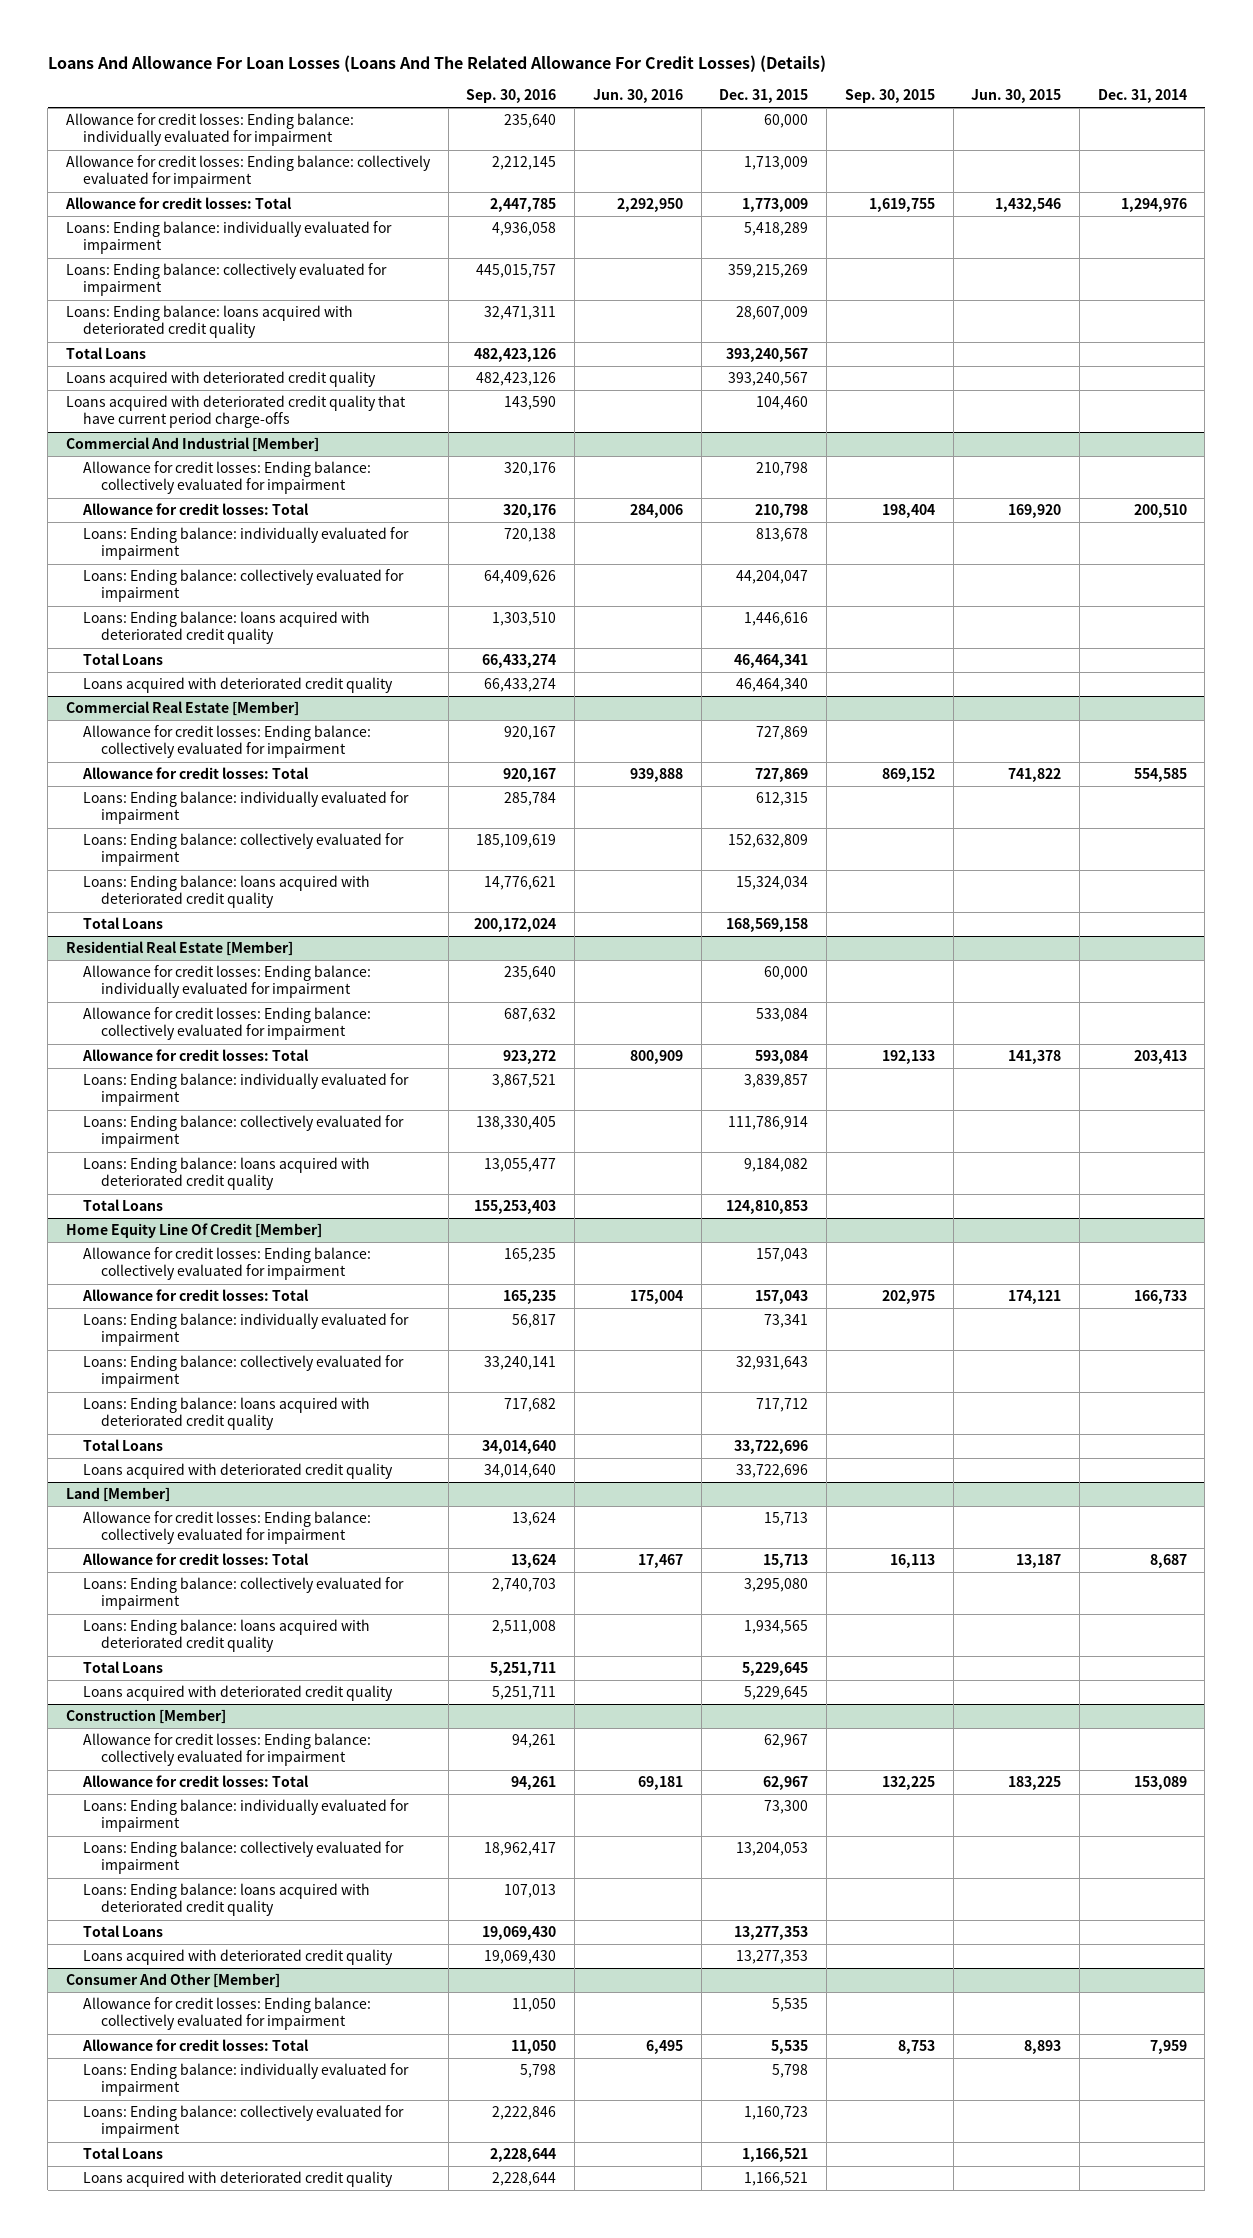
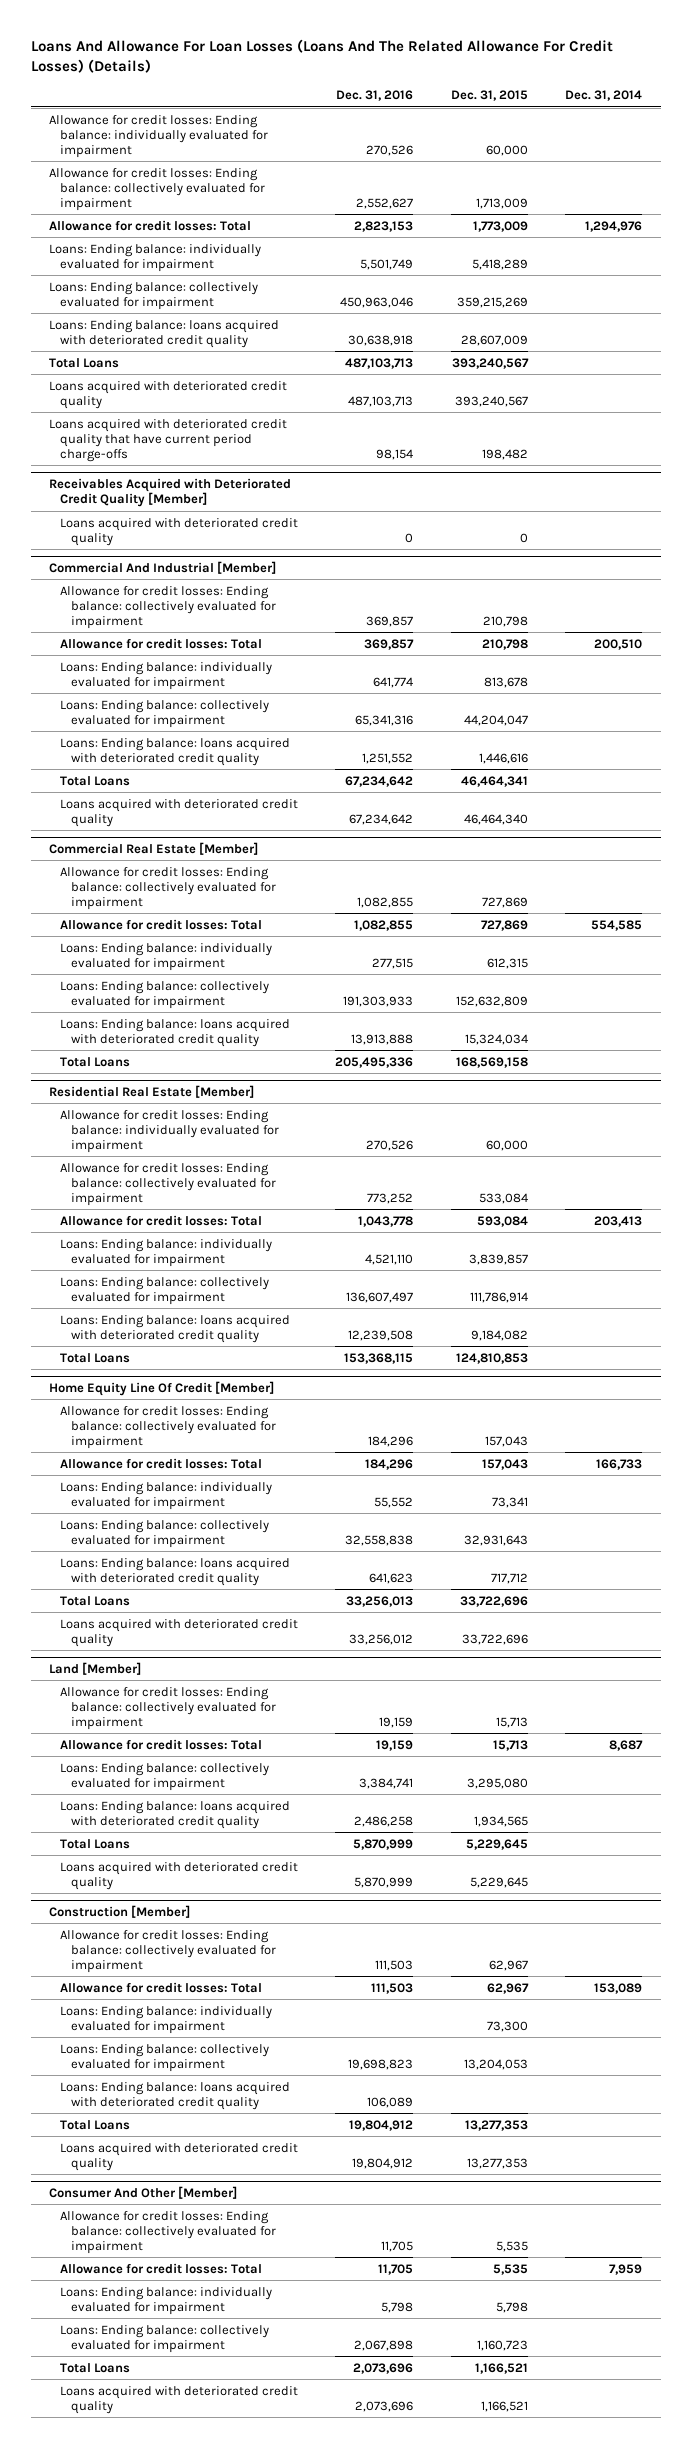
- | Sep. 30, 2016 | Jun. 30, 2016 | Dec. 31, 2015 | Sep. 30, 2015 | Jun. 30, 2015 | Dec. 31, 2014
+ | Dec. 31, 2016 | Dec. 31, 2015 | Dec. 31, 2014
- Loans acquired with deteriorated credit quality that have current period charge-offs | 143,590 | | 104,460 | | |
+ Loans acquired with deteriorated credit quality that have current period charge-offs | 98,154 | 198,482 |
+ Receivables Acquired with Deteriorated Credit Quality [Member]
+ Loans acquired with deteriorated credit quality | 0 | 0 |

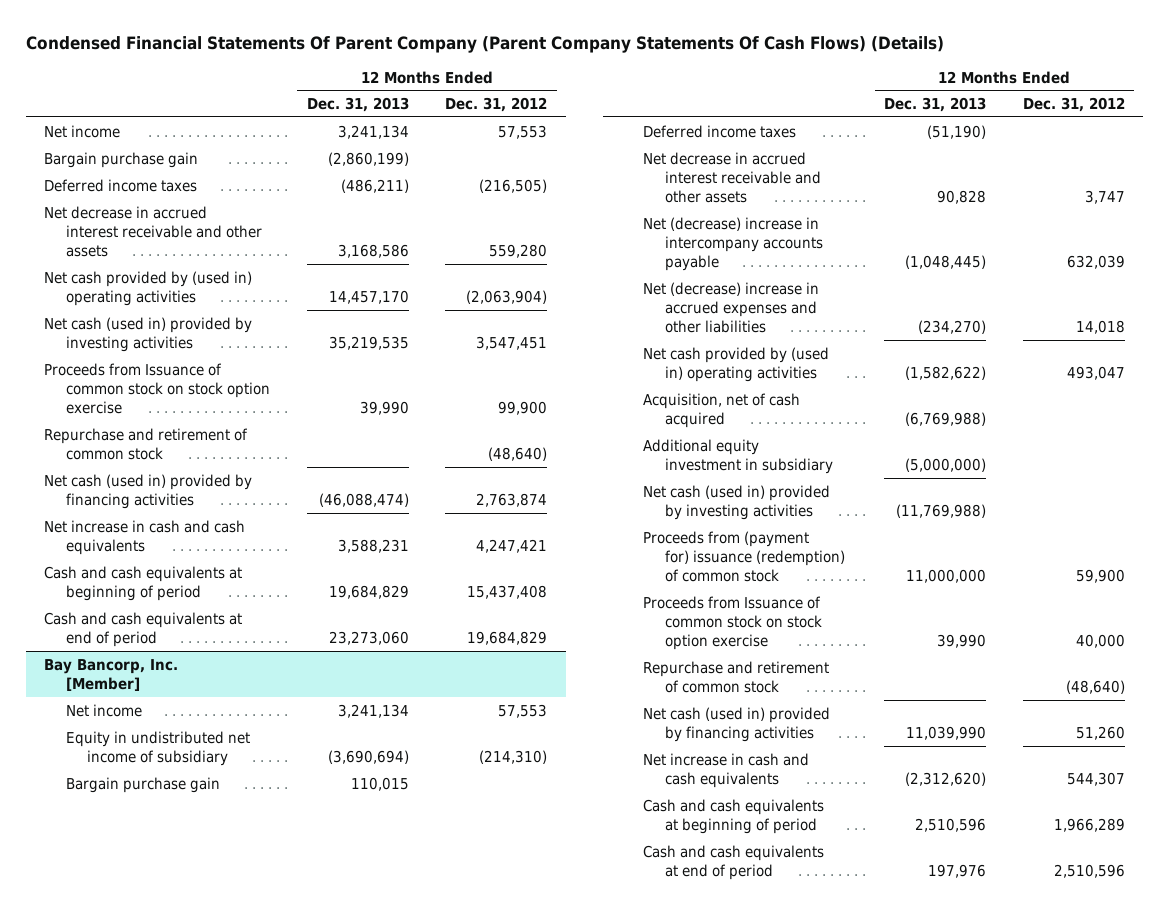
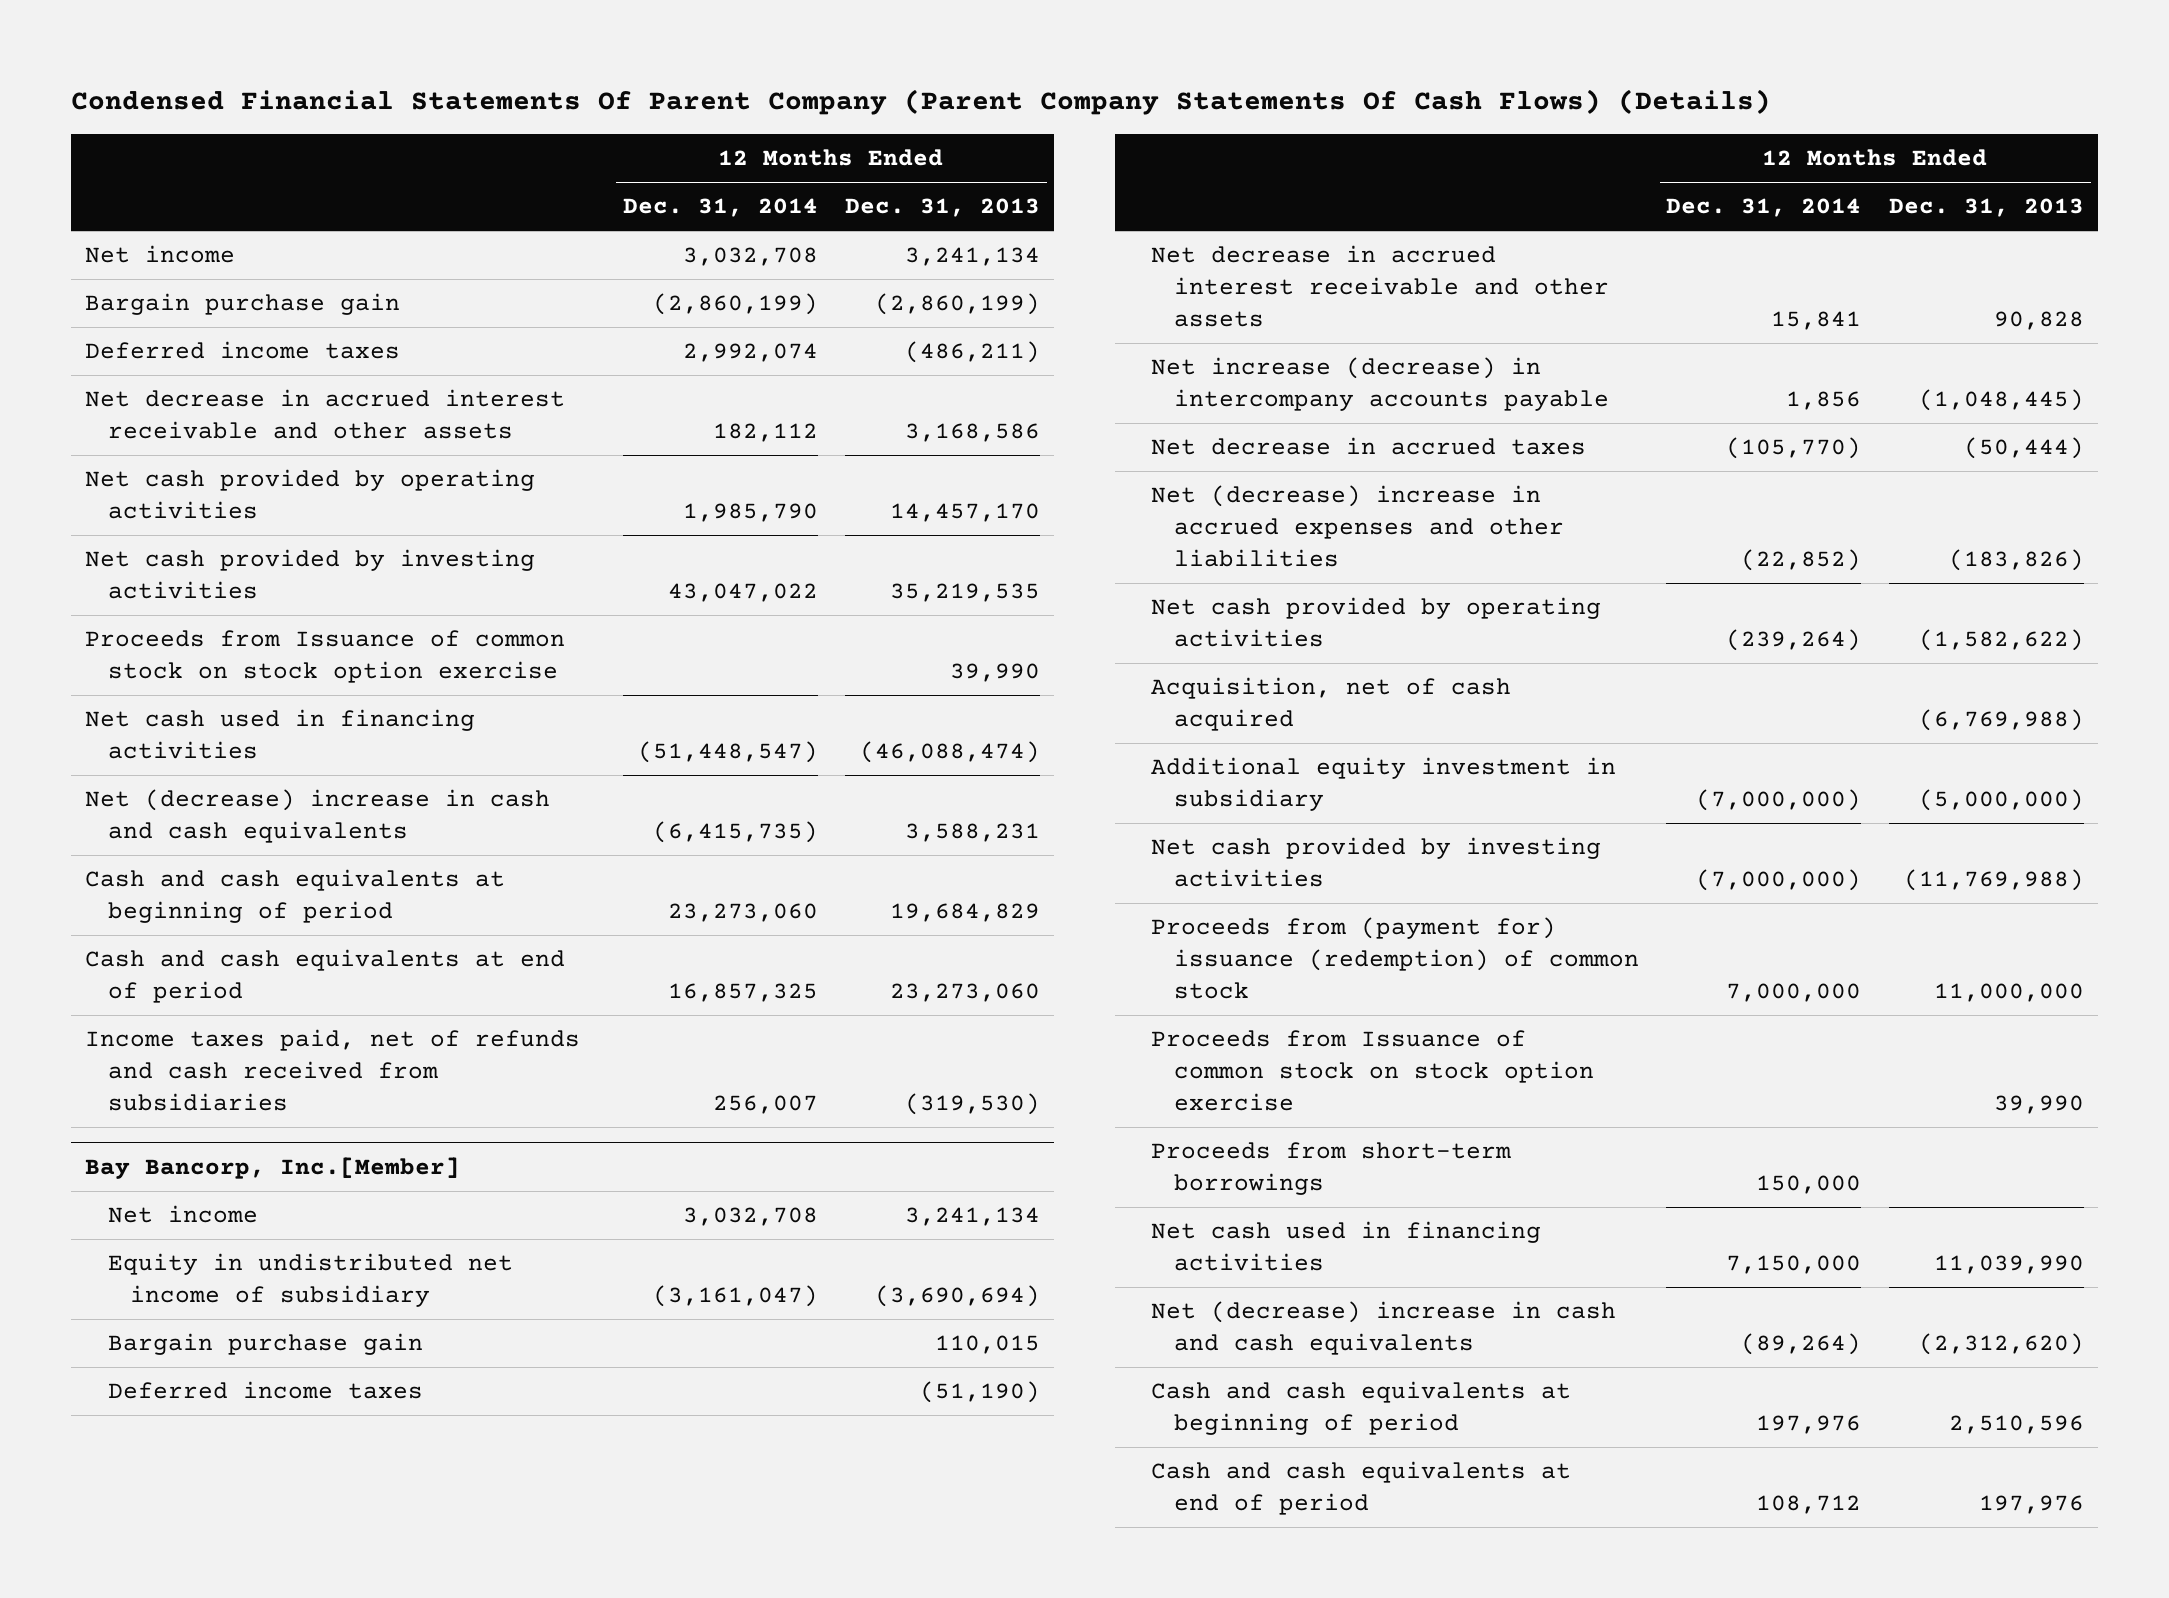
- | 12 Months Ended Dec. 31, 2013 | 12 Months Ended Dec. 31, 2012
+ | 12 Months Ended Dec. 31, 2014 | 12 Months Ended Dec. 31, 2013
- Net cash provided by (used in) operating activities | 14,457,170 | (2,063,904)
- Net cash (used in) provided by investing activities | 35,219,535 | 3,547,451
+ Net cash provided by operating activities | 1,985,790 | 14,457,170
+ Net cash provided by investing activities | 43,047,022 | 35,219,535
- Repurchase and retirement of common stock | | (48,640)
- Net cash (used in) provided by financing activities | (46,088,474) | 2,763,874
- Net increase in cash and cash equivalents | 3,588,231 | 4,247,421
+ Net cash used in financing activities | (51,448,547) | (46,088,474)
+ Net (decrease) increase in cash and cash equivalents | (6,415,735) | 3,588,231
- Bay Bancorp, Inc. [Member]
+ Income taxes paid, net of refunds and cash received from subsidiaries | 256,007 | (319,530)
+ Bay Bancorp, Inc.[Member]
- Net (decrease) increase in intercompany accounts payable | (1,048,445) | 632,039
- Net (decrease) increase in accrued expenses and other liabilities | (234,270) | 14,018
- Net cash provided by (used in) operating activities | (1,582,622) | 493,047
+ Net increase (decrease) in intercompany accounts payable | 1,856 | (1,048,445)
+ Net decrease in accrued taxes | (105,770) | (50,444)
+ Net (decrease) increase in accrued expenses and other liabilities | (22,852) | (183,826)
+ Net cash provided by operating activities | (239,264) | (1,582,622)
- Net cash (used in) provided by investing activities | (11,769,988) |
+ Net cash provided by investing activities | (7,000,000) | (11,769,988)
- Repurchase and retirement of common stock | | (48,640)
- Net cash (used in) provided by financing activities | 11,039,990 | 51,260
- Net increase in cash and cash equivalents | (2,312,620) | 544,307
+ Proceeds from short-term borrowings | 150,000 |
+ Net cash used in financing activities | 7,150,000 | 11,039,990
+ Net (decrease) increase in cash and cash equivalents | (89,264) | (2,312,620)

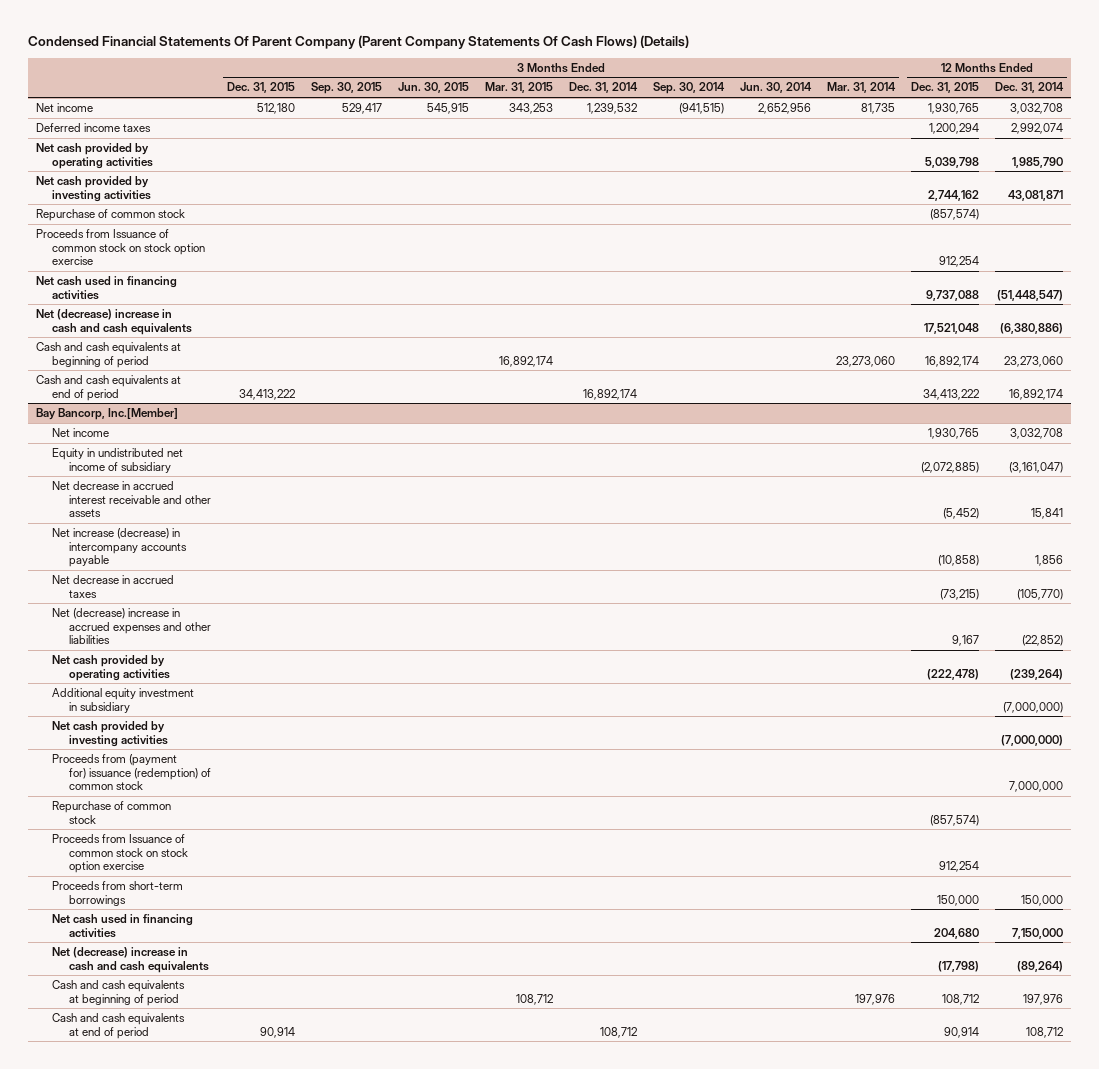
- | 12 Months Ended Dec. 31, 2014 | 12 Months Ended Dec. 31, 2013
+ | 3 Months Ended Dec. 31, 2015 | 3 Months Ended Sep. 30, 2015 | 3 Months Ended Jun. 30, 2015 | 3 Months Ended Mar. 31, 2015 | 3 Months Ended Dec. 31, 2014 | 3 Months Ended Sep. 30, 2014 | 3 Months Ended Jun. 30, 2014 | 3 Months Ended Mar. 31, 2014 | 12 Months Ended Dec. 31, 2015 | 12 Months Ended Dec. 31, 2014
- Bargain purchase gain | (2,860,199) | (2,860,199)
- Net decrease in accrued interest receivable and other assets | 182,112 | 3,168,586
- Net cash provided by investing activities | 43,047,022 | 35,219,535
+ Net cash provided by investing activities | | | | | | | | | 2,744,162 | 43,081,871
+ Repurchase of common stock | | | | | | | | | (857,574) |
- Net (decrease) increase in cash and cash equivalents | (6,415,735) | 3,588,231
+ Net (decrease) increase in cash and cash equivalents | | | | | | | | | 17,521,048 | (6,380,886)
- Cash and cash equivalents at end of period | 16,857,325 | 23,273,060
- Income taxes paid, net of refunds and cash received from subsidiaries | 256,007 | (319,530)
+ Cash and cash equivalents at end of period | 34,413,222 | | | | 16,892,174 | | | | 34,413,222 | 16,892,174
@ Bay Bancorp, Inc.[Member]
- Bargain purchase gain | | 110,015
- Deferred income taxes | | (51,190)
- Acquisition, net of cash acquired | | (6,769,988)
+ Repurchase of common stock | | | | | | | | | (857,574) |

